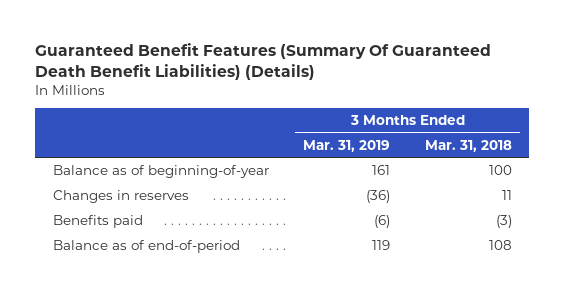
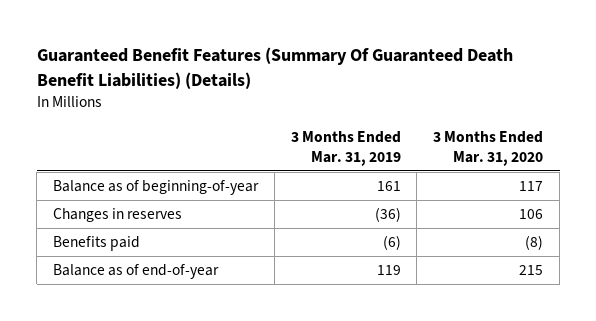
- | 3 Months Ended Mar. 31, 2019 | 3 Months Ended Mar. 31, 2018
+ | 3 Months Ended Mar. 31, 2019 | 3 Months Ended Mar. 31, 2020
- Balance as of end-of-period | 119 | 108
+ Balance as of end-of-year | 119 | 215

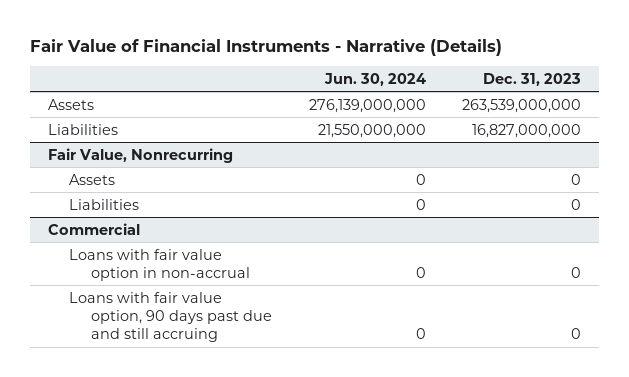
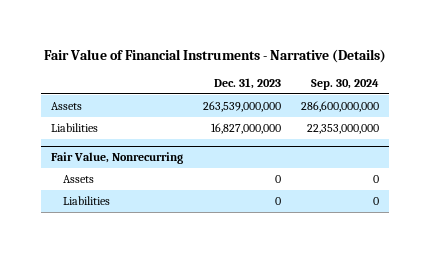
- | Jun. 30, 2024 | Dec. 31, 2023
+ | Dec. 31, 2023 | Sep. 30, 2024
- Commercial
- Loans with fair value option in non-accrual | 0 | 0
- Loans with fair value option, 90 days past due and still accruing | 0 | 0

